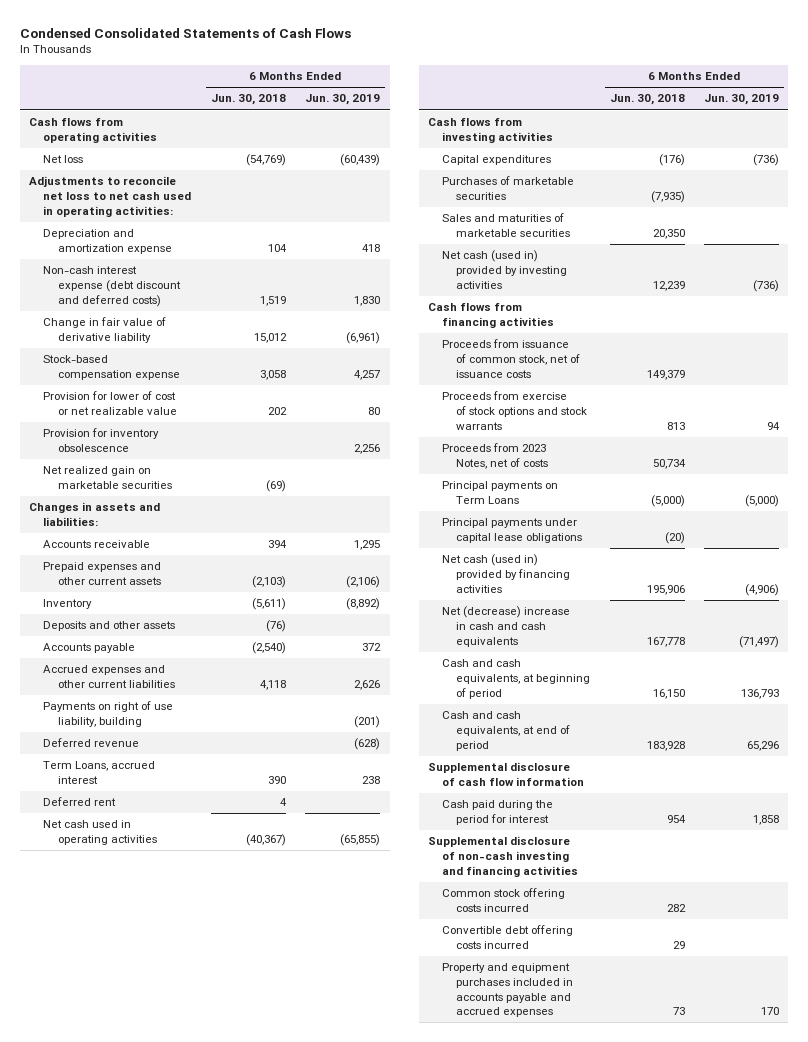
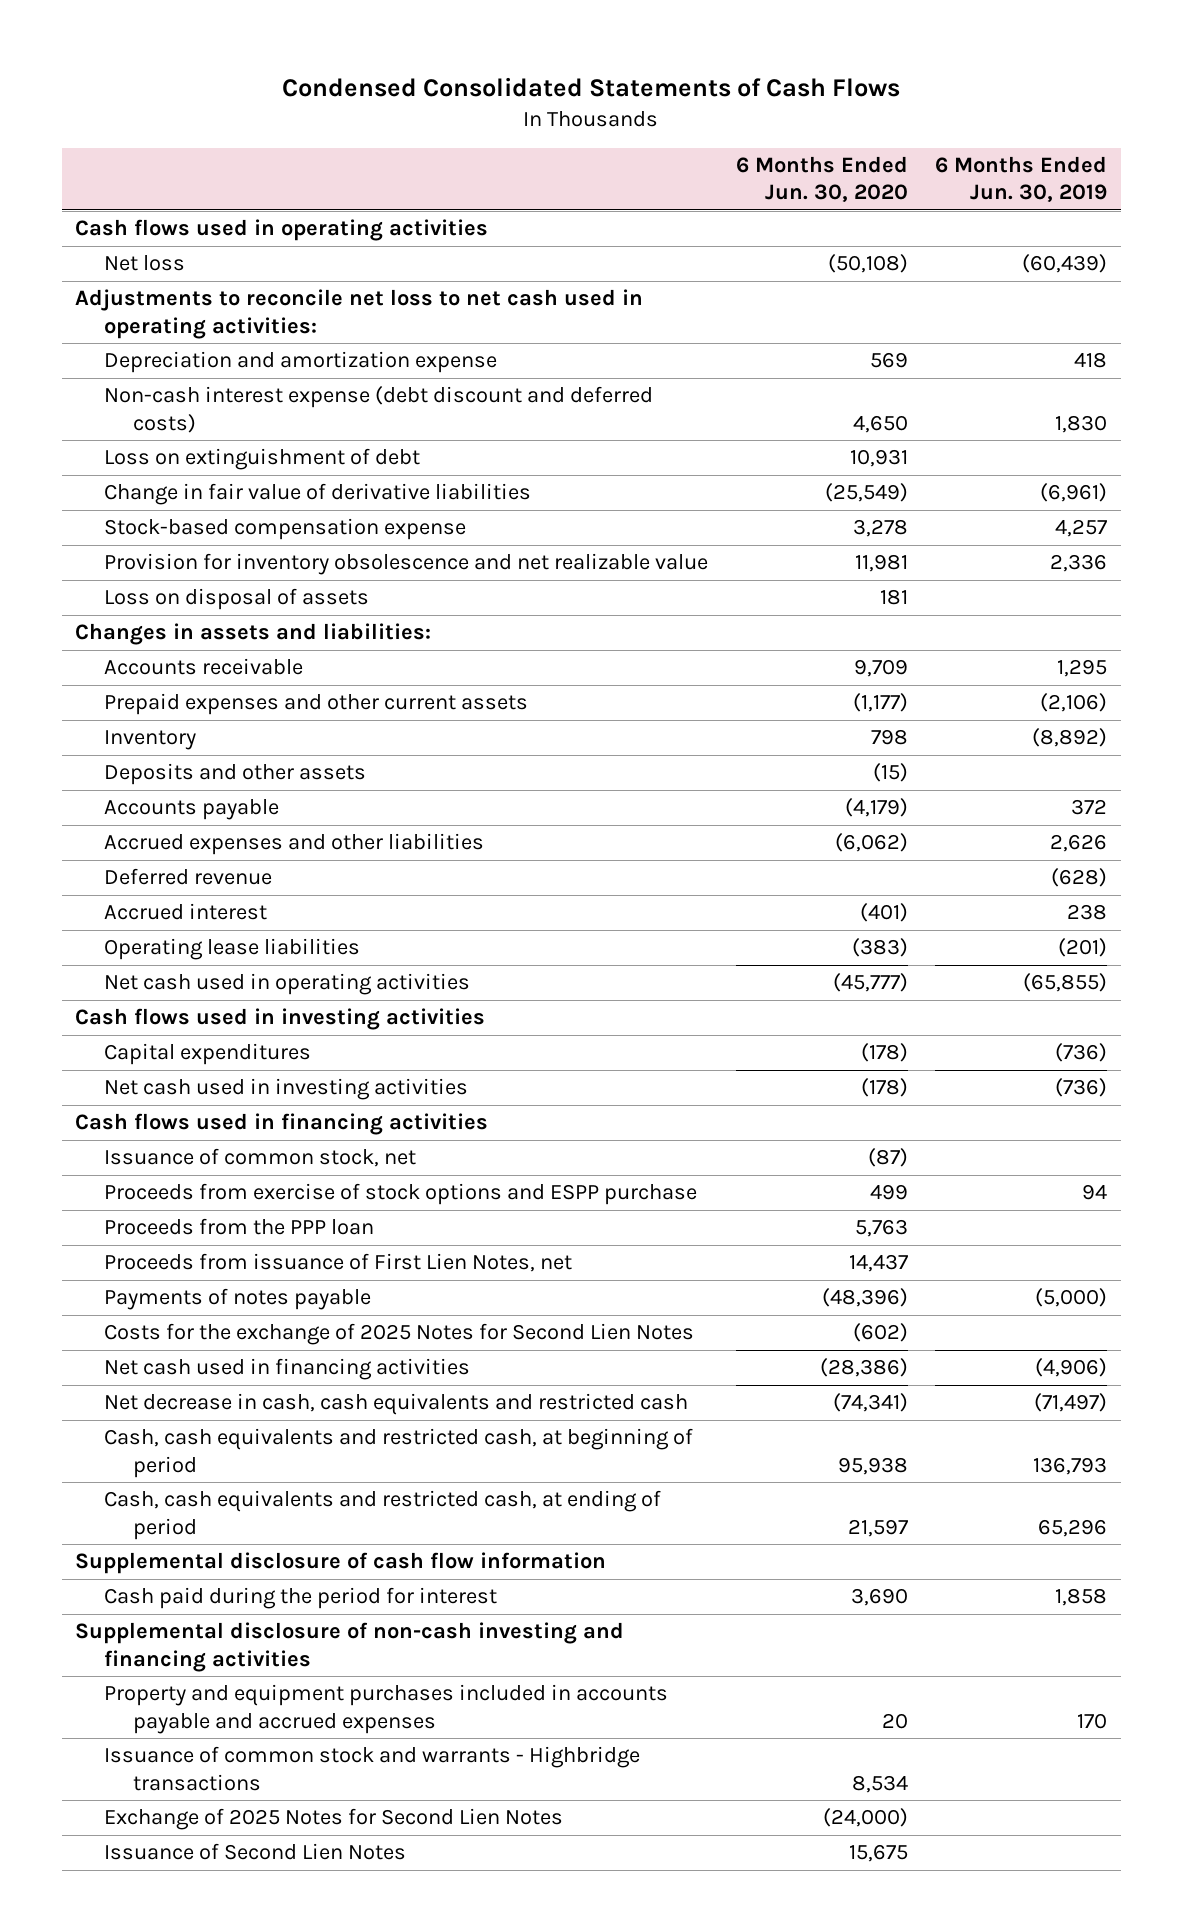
- | 6 Months Ended Jun. 30, 2018 | 6 Months Ended Jun. 30, 2019
+ | 6 Months Ended Jun. 30, 2020 | 6 Months Ended Jun. 30, 2019
- Cash flows from operating activities
+ Cash flows used in operating activities
- Change in fair value of derivative liability | 15,012 | (6,961)
+ Loss on extinguishment of debt | 10,931 |
+ Change in fair value of derivative liabilities | (25,549) | (6,961)
- Provision for lower of cost or net realizable value | 202 | 80
- Provision for inventory obsolescence | | 2,256
- Net realized gain on marketable securities | (69) |
+ Provision for inventory obsolescence and net realizable value | 11,981 | 2,336
+ Loss on disposal of assets | 181 |
- Accrued expenses and other current liabilities | 4,118 | 2,626
- Payments on right of use liability, building | | (201)
+ Accrued expenses and other liabilities | (6,062) | 2,626
- Term Loans, accrued interest | 390 | 238
- Deferred rent | 4 |
+ Accrued interest | (401) | 238
+ Operating lease liabilities | (383) | (201)
- Cash flows from investing activities
+ Cash flows used in investing activities
- Purchases of marketable securities | (7,935) |
- Sales and maturities of marketable securities | 20,350 |
- Net cash (used in) provided by investing activities | 12,239 | (736)
- Cash flows from financing activities
- Proceeds from issuance of common stock, net of issuance costs | 149,379 |
- Proceeds from exercise of stock options and stock warrants | 813 | 94
- Proceeds from 2023 Notes, net of costs | 50,734 |
- Principal payments on Term Loans | (5,000) | (5,000)
- Principal payments under capital lease obligations | (20) |
- Net cash (used in) provided by financing activities | 195,906 | (4,906)
- Net (decrease) increase in cash and cash equivalents | 167,778 | (71,497)
- Cash and cash equivalents, at beginning of period | 16,150 | 136,793
- Cash and cash equivalents, at end of period | 183,928 | 65,296
+ Net cash used in investing activities | (178) | (736)
+ Cash flows used in financing activities
+ Issuance of common stock, net | (87) |
+ Proceeds from exercise of stock options and ESPP purchase | 499 | 94
+ Proceeds from the PPP loan | 5,763 |
+ Proceeds from issuance of First Lien Notes, net | 14,437 |
+ Payments of notes payable | (48,396) | (5,000)
+ Costs for the exchange of 2025 Notes for Second Lien Notes | (602) |
+ Net cash used in financing activities | (28,386) | (4,906)
+ Net decrease in cash, cash equivalents and restricted cash | (74,341) | (71,497)
+ Cash, cash equivalents and restricted cash, at beginning of period | 95,938 | 136,793
+ Cash, cash equivalents and restricted cash, at ending of period | 21,597 | 65,296
- Common stock offering costs incurred | 282 |
- Convertible debt offering costs incurred | 29 |
+ Issuance of common stock and warrants - Highbridge transactions | 8,534 |
+ Exchange of 2025 Notes for Second Lien Notes | (24,000) |
+ Issuance of Second Lien Notes | 15,675 |

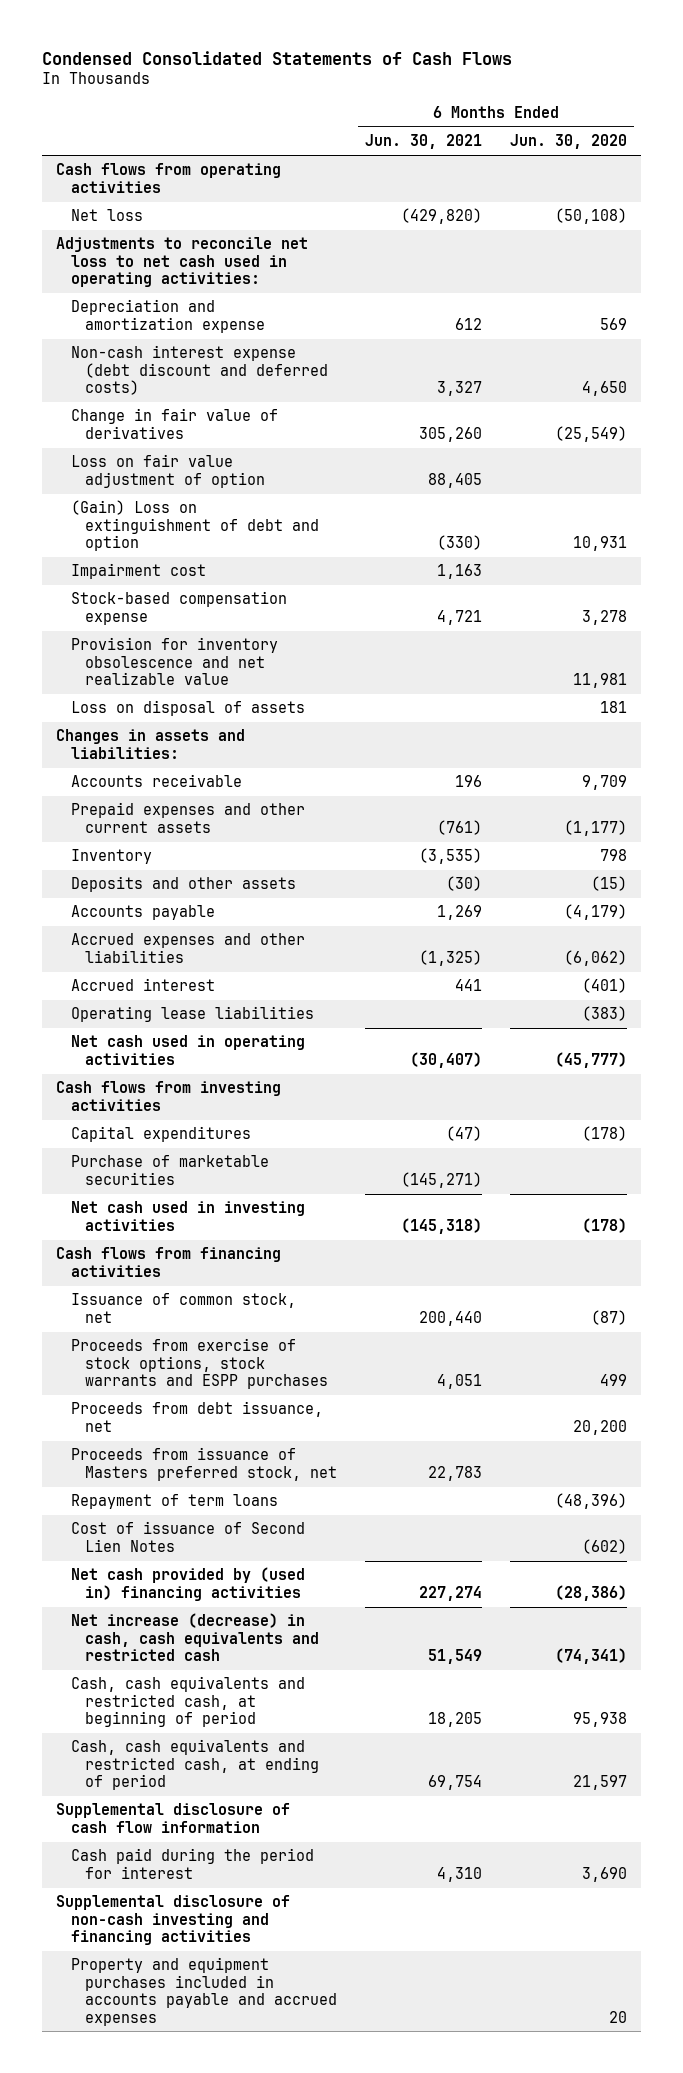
- | 6 Months Ended Jun. 30, 2020 | 6 Months Ended Jun. 30, 2019
+ | 6 Months Ended Jun. 30, 2021 | 6 Months Ended Jun. 30, 2020
- Cash flows used in operating activities
+ Cash flows from operating activities
- Loss on extinguishment of debt | 10,931 |
- Change in fair value of derivative liabilities | (25,549) | (6,961)
+ Change in fair value of derivatives | 305,260 | (25,549)
+ Loss on fair value adjustment of option | 88,405 |
+ (Gain) Loss on extinguishment of debt and option | (330) | 10,931
+ Impairment cost | 1,163 |
- Deferred revenue | | (628)
- Cash flows used in investing activities
+ Cash flows from investing activities
+ Purchase of marketable securities | (145,271) |
- Cash flows used in financing activities
+ Cash flows from financing activities
- Proceeds from exercise of stock options and ESPP purchase | 499 | 94
- Proceeds from the PPP loan | 5,763 |
- Proceeds from issuance of First Lien Notes, net | 14,437 |
- Payments of notes payable | (48,396) | (5,000)
- Costs for the exchange of 2025 Notes for Second Lien Notes | (602) |
- Net cash used in financing activities | (28,386) | (4,906)
- Net decrease in cash, cash equivalents and restricted cash | (74,341) | (71,497)
+ Proceeds from exercise of stock options, stock warrants and ESPP purchases | 4,051 | 499
+ Proceeds from debt issuance, net | | 20,200
+ Proceeds from issuance of Masters preferred stock, net | 22,783 |
+ Repayment of term loans | | (48,396)
+ Cost of issuance of Second Lien Notes | | (602)
+ Net cash provided by (used in) financing activities | 227,274 | (28,386)
+ Net increase (decrease) in cash, cash equivalents and restricted cash | 51,549 | (74,341)
- Issuance of common stock and warrants - Highbridge transactions | 8,534 |
- Exchange of 2025 Notes for Second Lien Notes | (24,000) |
- Issuance of Second Lien Notes | 15,675 |

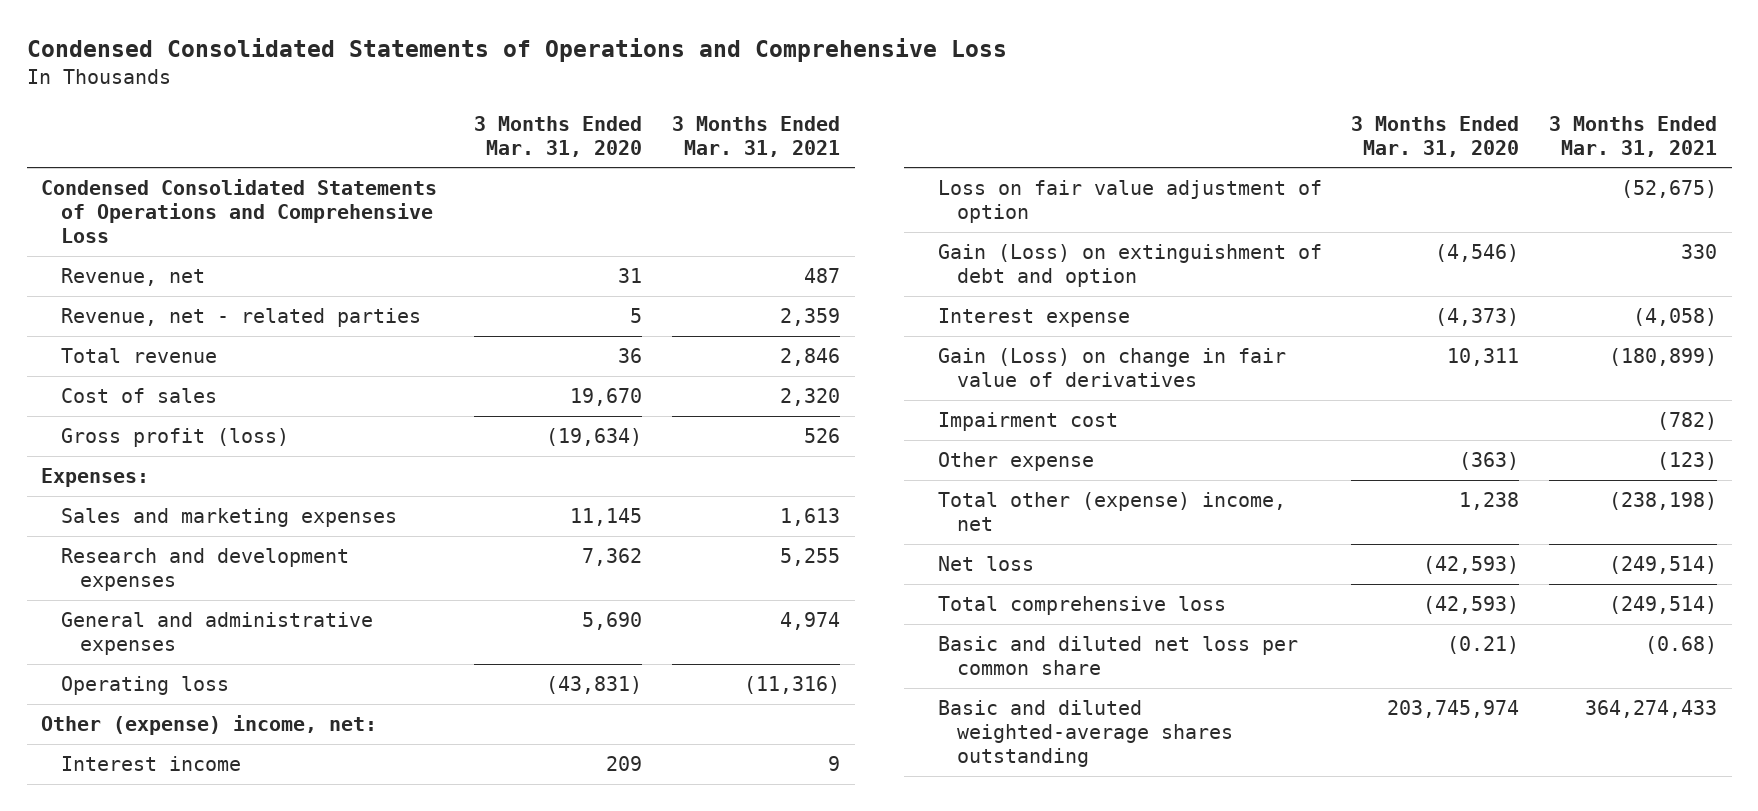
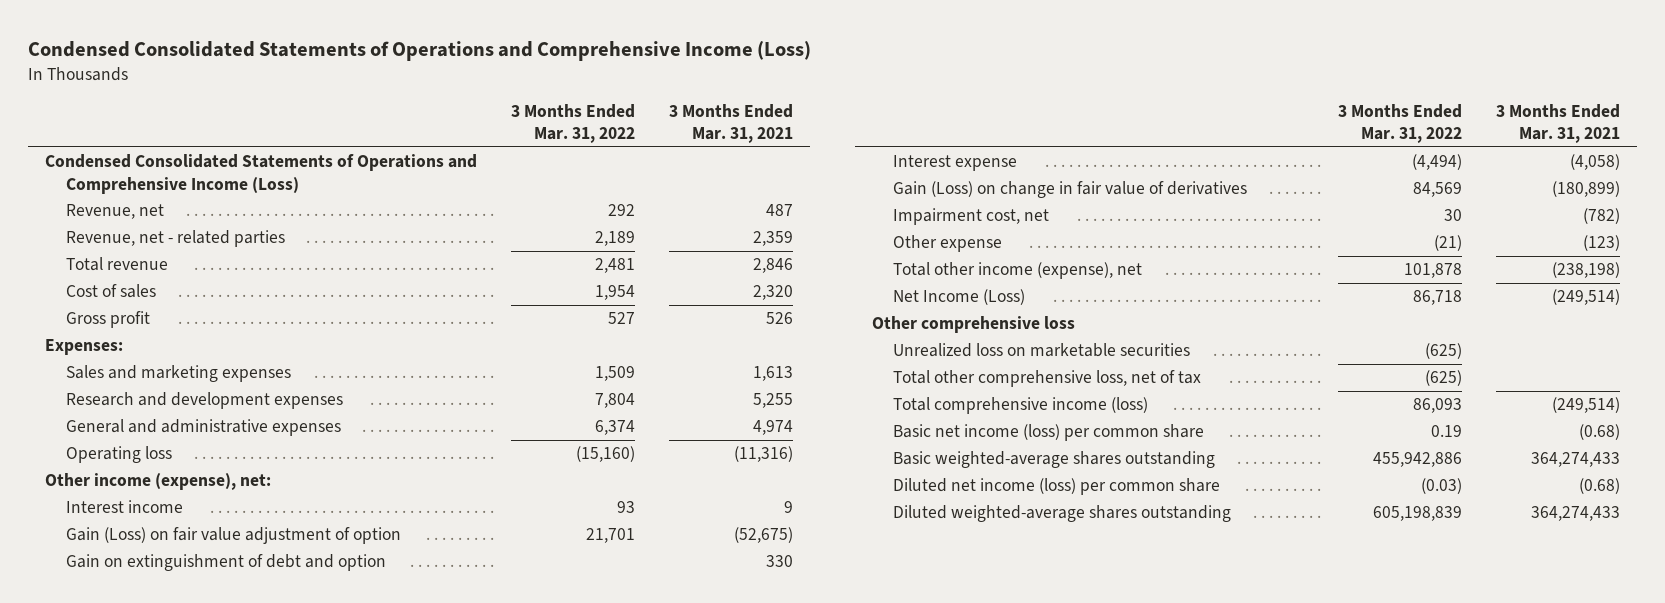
- Condensed Consolidated Statements of Operations and Comprehensive Loss
+ Condensed Consolidated Statements of Operations and Comprehensive Income (Loss)
- | 3 Months Ended Mar. 31, 2020 | 3 Months Ended Mar. 31, 2021
+ | 3 Months Ended Mar. 31, 2022 | 3 Months Ended Mar. 31, 2021
- Condensed Consolidated Statements of Operations and Comprehensive Loss
+ Condensed Consolidated Statements of Operations and Comprehensive Income (Loss)
- Gross profit (loss) | (19,634) | 526
+ Gross profit | 527 | 526
- Other (expense) income, net:
+ Other income (expense), net:
- Loss on fair value adjustment of option | | (52,675)
- Gain (Loss) on extinguishment of debt and option | (4,546) | 330
+ Gain (Loss) on fair value adjustment of option | 21,701 | (52,675)
+ Gain on extinguishment of debt and option | | 330
- Impairment cost | | (782)
+ Impairment cost, net | 30 | (782)
- Total other (expense) income, net | 1,238 | (238,198)
- Net loss | (42,593) | (249,514)
- Total comprehensive loss | (42,593) | (249,514)
- Basic and diluted net loss per common share | (0.21) | (0.68)
- Basic and diluted weighted-average shares outstanding | 203,745,974 | 364,274,433
+ Total other income (expense), net | 101,878 | (238,198)
+ Net Income (Loss) | 86,718 | (249,514)
+ Other comprehensive loss
+ Unrealized loss on marketable securities | (625) |
+ Total other comprehensive loss, net of tax | (625) |
+ Total comprehensive income (loss) | 86,093 | (249,514)
+ Basic net income (loss) per common share | 0.19 | (0.68)
+ Basic weighted-average shares outstanding | 455,942,886 | 364,274,433
+ Diluted net income (loss) per common share | (0.03) | (0.68)
+ Diluted weighted-average shares outstanding | 605,198,839 | 364,274,433

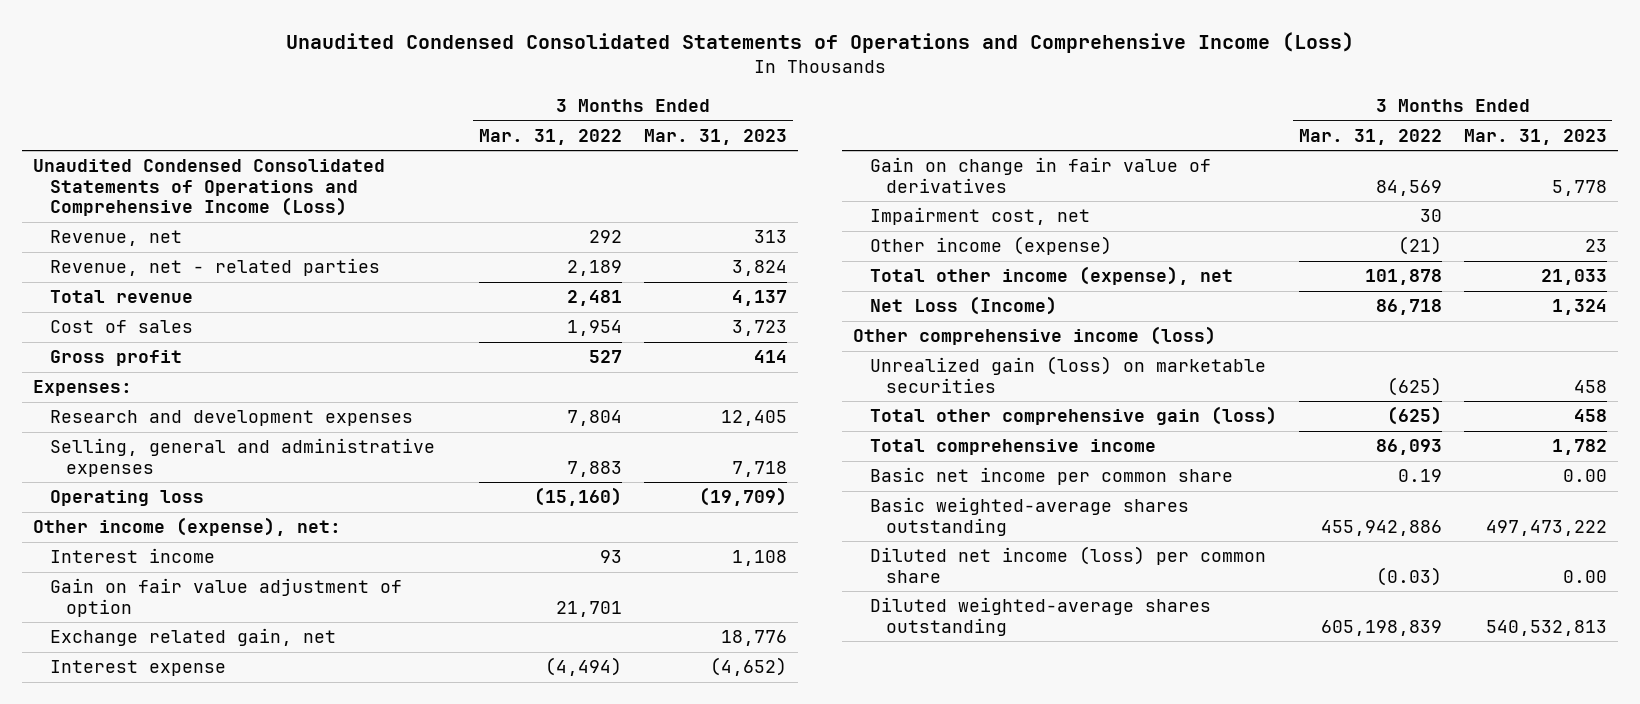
- Condensed Consolidated Statements of Operations and Comprehensive Income (Loss)
+ Unaudited Condensed Consolidated Statements of Operations and Comprehensive Income (Loss)
- | 3 Months Ended Mar. 31, 2022 | 3 Months Ended Mar. 31, 2021
+ | 3 Months Ended Mar. 31, 2022 | 3 Months Ended Mar. 31, 2023
- Condensed Consolidated Statements of Operations and Comprehensive Income (Loss)
+ Unaudited Condensed Consolidated Statements of Operations and Comprehensive Income (Loss)
- Sales and marketing expenses | 1,509 | 1,613
- General and administrative expenses | 6,374 | 4,974
+ Selling, general and administrative expenses | 7,883 | 7,718
- Gain (Loss) on fair value adjustment of option | 21,701 | (52,675)
- Gain on extinguishment of debt and option | | 330
+ Gain on fair value adjustment of option | 21,701 |
+ Exchange related gain, net | | 18,776
- Gain (Loss) on change in fair value of derivatives | 84,569 | (180,899)
+ Gain on change in fair value of derivatives | 84,569 | 5,778
- Other expense | (21) | (123)
+ Other income (expense) | (21) | 23
- Net Income (Loss) | 86,718 | (249,514)
- Other comprehensive loss
- Unrealized loss on marketable securities | (625) |
- Total other comprehensive loss, net of tax | (625) |
- Total comprehensive income (loss) | 86,093 | (249,514)
- Basic net income (loss) per common share | 0.19 | (0.68)
+ Net Loss (Income) | 86,718 | 1,324
+ Other comprehensive income (loss)
+ Unrealized gain (loss) on marketable securities | (625) | 458
+ Total other comprehensive gain (loss) | (625) | 458
+ Total comprehensive income | 86,093 | 1,782
+ Basic net income per common share | 0.19 | 0.00

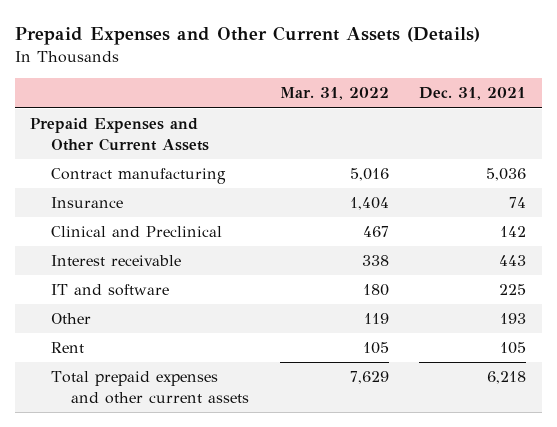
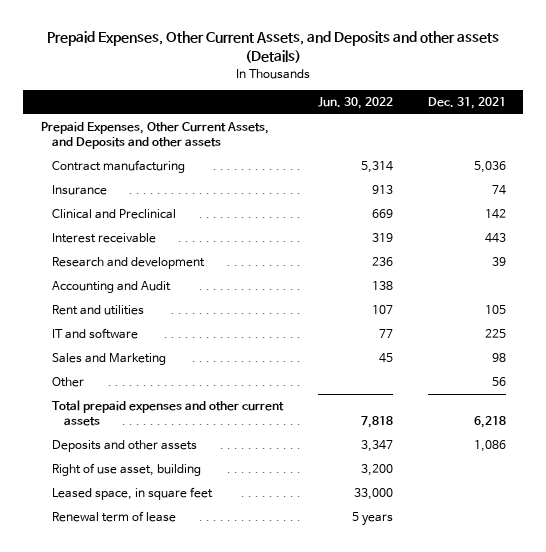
- Prepaid Expenses and Other Current Assets (Details)
+ Prepaid Expenses, Other Current Assets, and Deposits and other assets (Details)
- | Mar. 31, 2022 | Dec. 31, 2021
+ | Jun. 30, 2022 | Dec. 31, 2021
- Prepaid Expenses and Other Current Assets
+ Prepaid Expenses, Other Current Assets, and Deposits and other assets
+ Research and development | 236 | 39
+ Accounting and Audit | 138 |
+ Rent and utilities | 107 | 105
- Other | 119 | 193
- Rent | 105 | 105
+ Sales and Marketing | 45 | 98
+ Other | | 56
+ Deposits and other assets | 3,347 | 1,086
+ Right of use asset, building | 3,200 |
+ Leased space, in square feet | 33,000 |
+ Renewal term of lease | 5 years |

